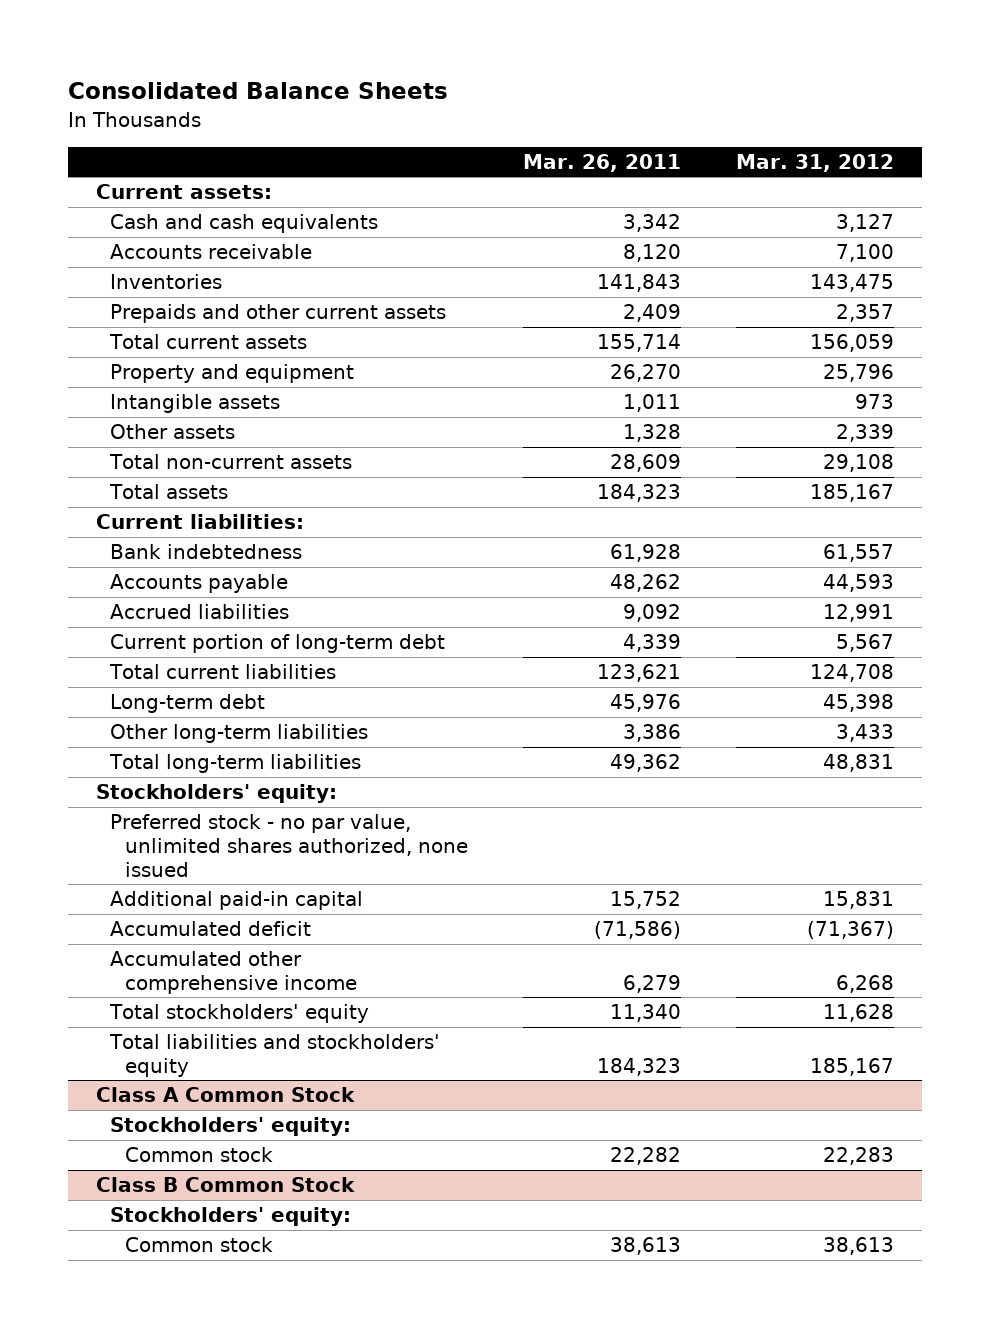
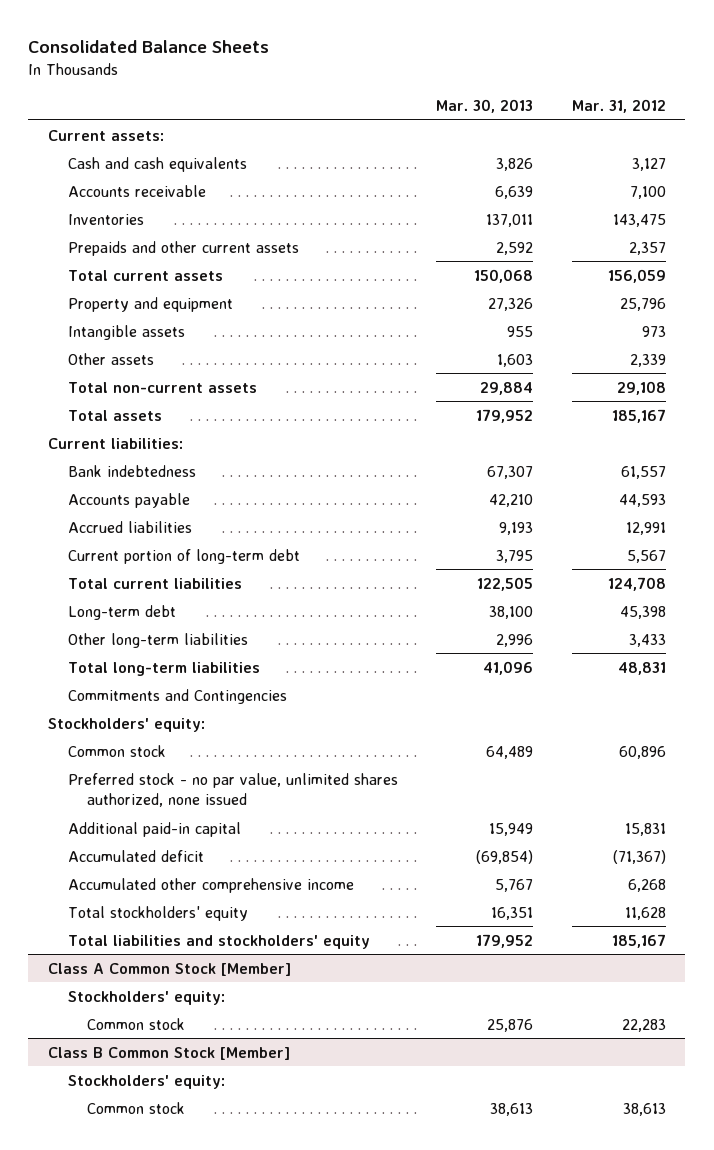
- | Mar. 26, 2011 | Mar. 31, 2012
+ | Mar. 30, 2013 | Mar. 31, 2012
+ Commitments and Contingencies
+ Common stock | 64,489 | 60,896
- Class A Common Stock
+ Class A Common Stock [Member]
- Class B Common Stock
+ Class B Common Stock [Member]

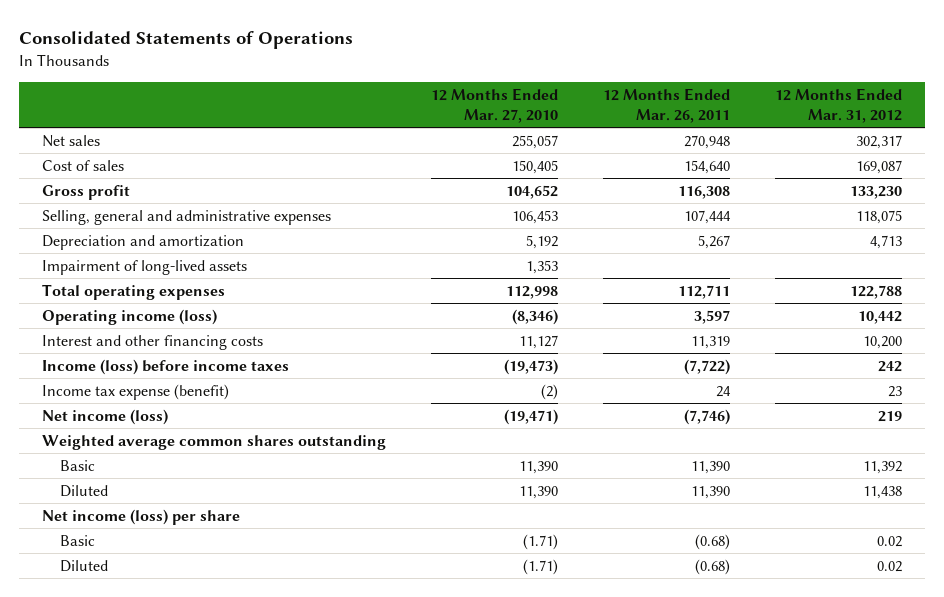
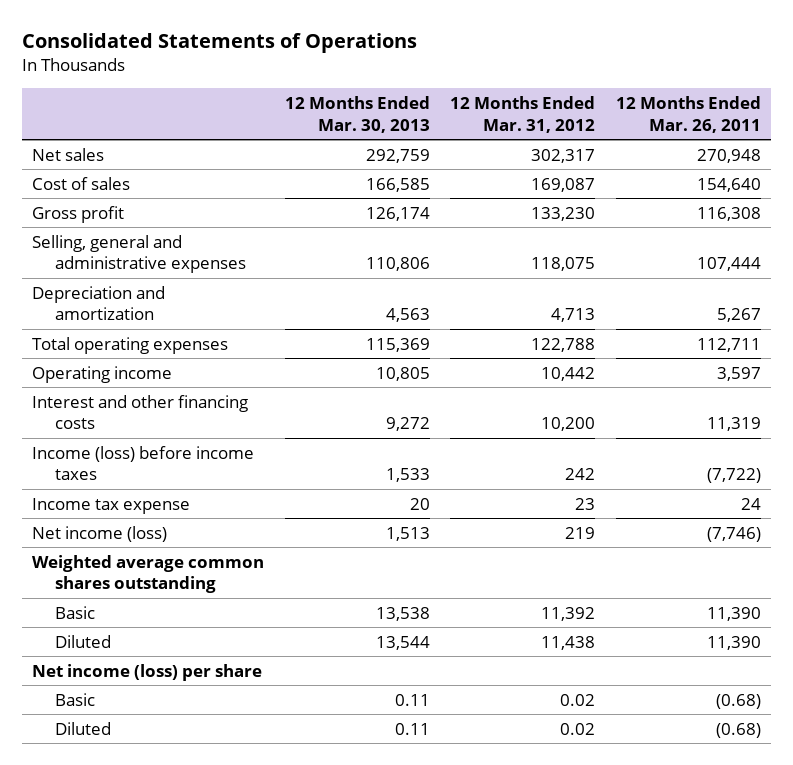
- | 12 Months Ended Mar. 27, 2010 | 12 Months Ended Mar. 26, 2011 | 12 Months Ended Mar. 31, 2012
+ | 12 Months Ended Mar. 30, 2013 | 12 Months Ended Mar. 31, 2012 | 12 Months Ended Mar. 26, 2011
- Impairment of long-lived assets | 1,353 | |
- Operating income (loss) | (8,346) | 3,597 | 10,442
+ Operating income | 10,805 | 10,442 | 3,597
- Income tax expense (benefit) | (2) | 24 | 23
+ Income tax expense | 20 | 23 | 24

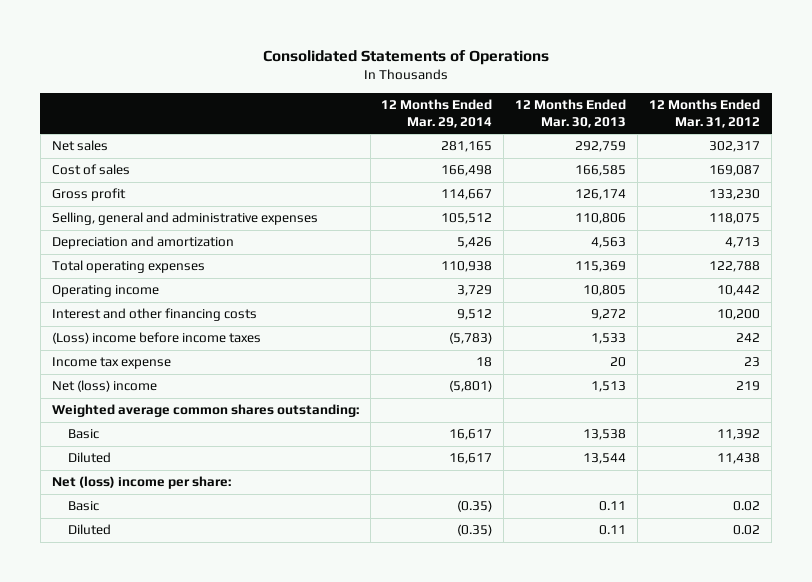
- | 12 Months Ended Mar. 30, 2013 | 12 Months Ended Mar. 31, 2012 | 12 Months Ended Mar. 26, 2011
+ | 12 Months Ended Mar. 29, 2014 | 12 Months Ended Mar. 30, 2013 | 12 Months Ended Mar. 31, 2012
- Income (loss) before income taxes | 1,533 | 242 | (7,722)
+ (Loss) income before income taxes | (5,783) | 1,533 | 242
- Net income (loss) | 1,513 | 219 | (7,746)
- Weighted average common shares outstanding
+ Net (loss) income | (5,801) | 1,513 | 219
+ Weighted average common shares outstanding:
- Net income (loss) per share
+ Net (loss) income per share:

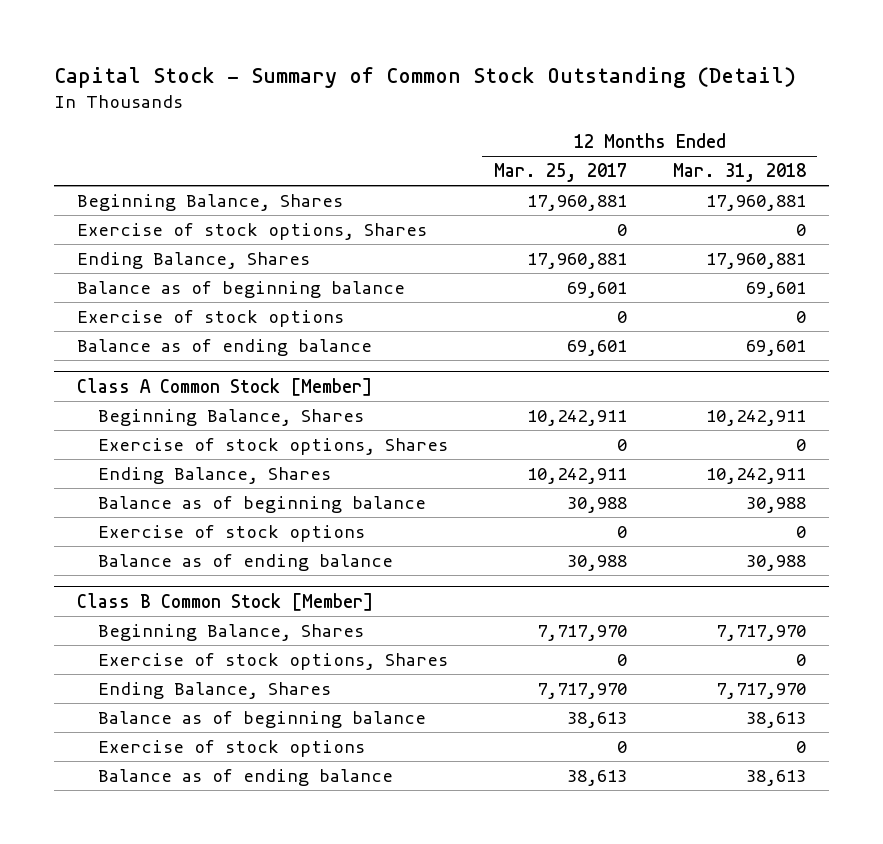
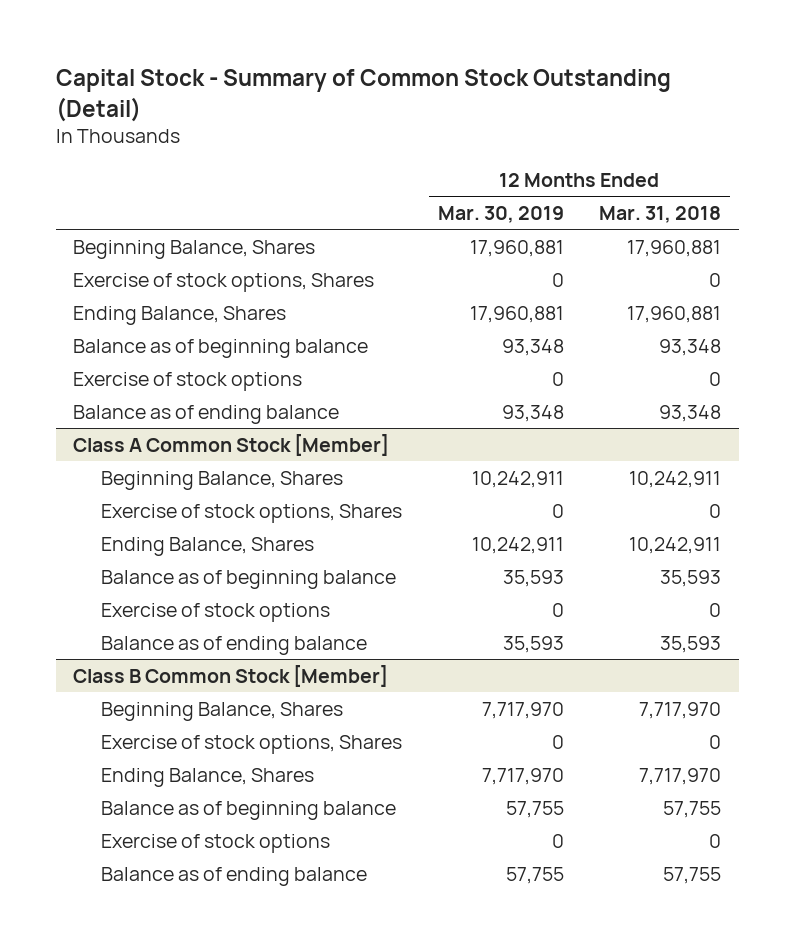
- | 12 Months Ended Mar. 25, 2017 | 12 Months Ended Mar. 31, 2018
+ | 12 Months Ended Mar. 30, 2019 | 12 Months Ended Mar. 31, 2018
- Balance as of beginning balance | 69,601 | 69,601
+ Balance as of beginning balance | 93,348 | 93,348
- Balance as of ending balance | 69,601 | 69,601
+ Balance as of ending balance | 93,348 | 93,348
@ Class A Common Stock [Member]
- Balance as of beginning balance | 30,988 | 30,988
+ Balance as of beginning balance | 35,593 | 35,593
- Balance as of ending balance | 30,988 | 30,988
+ Balance as of ending balance | 35,593 | 35,593
@ Class B Common Stock [Member]
- Balance as of beginning balance | 38,613 | 38,613
+ Balance as of beginning balance | 57,755 | 57,755
- Balance as of ending balance | 38,613 | 38,613
+ Balance as of ending balance | 57,755 | 57,755

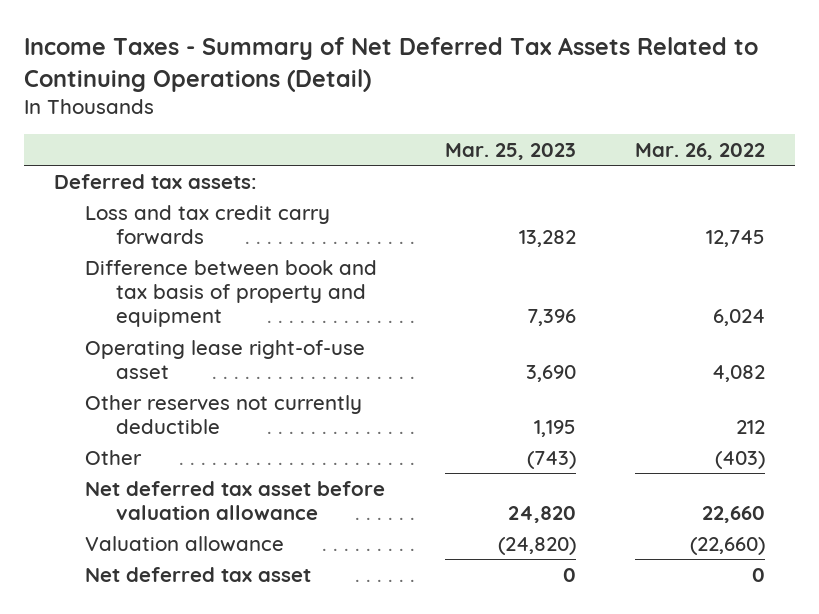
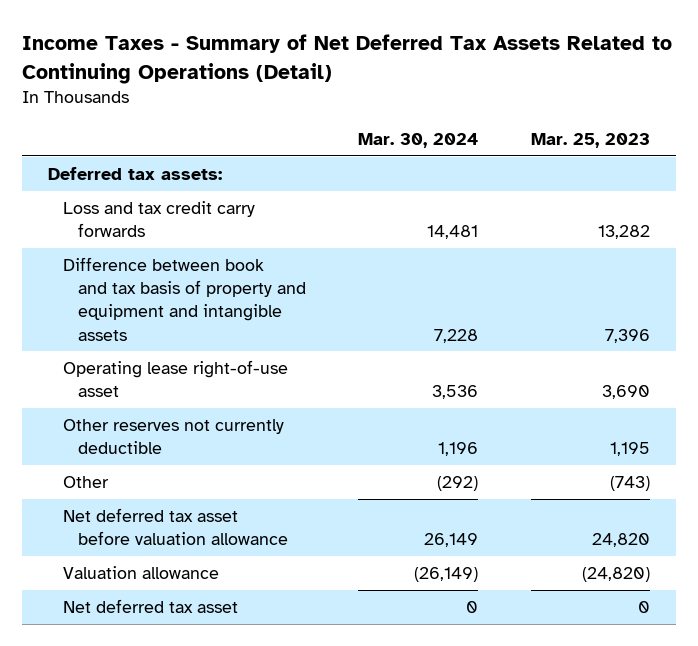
- | Mar. 25, 2023 | Mar. 26, 2022
+ | Mar. 30, 2024 | Mar. 25, 2023
- Difference between book and tax basis of property and equipment | 7,396 | 6,024
+ Difference between book and tax basis of property and equipment and intangible assets | 7,228 | 7,396

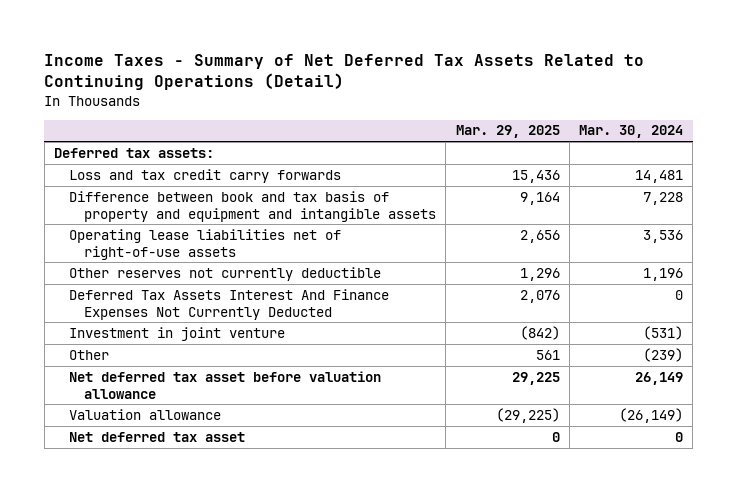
- | Mar. 30, 2024 | Mar. 25, 2023
+ | Mar. 29, 2025 | Mar. 30, 2024
- Operating lease right-of-use asset | 3,536 | 3,690
+ Operating lease liabilities net of right-of-use assets | 2,656 | 3,536
- Other | (292) | (743)
+ Deferred Tax Assets Interest And Finance Expenses Not Currently Deducted | 2,076 | 0
+ Investment in joint venture | (842) | (531)
+ Other | 561 | (239)

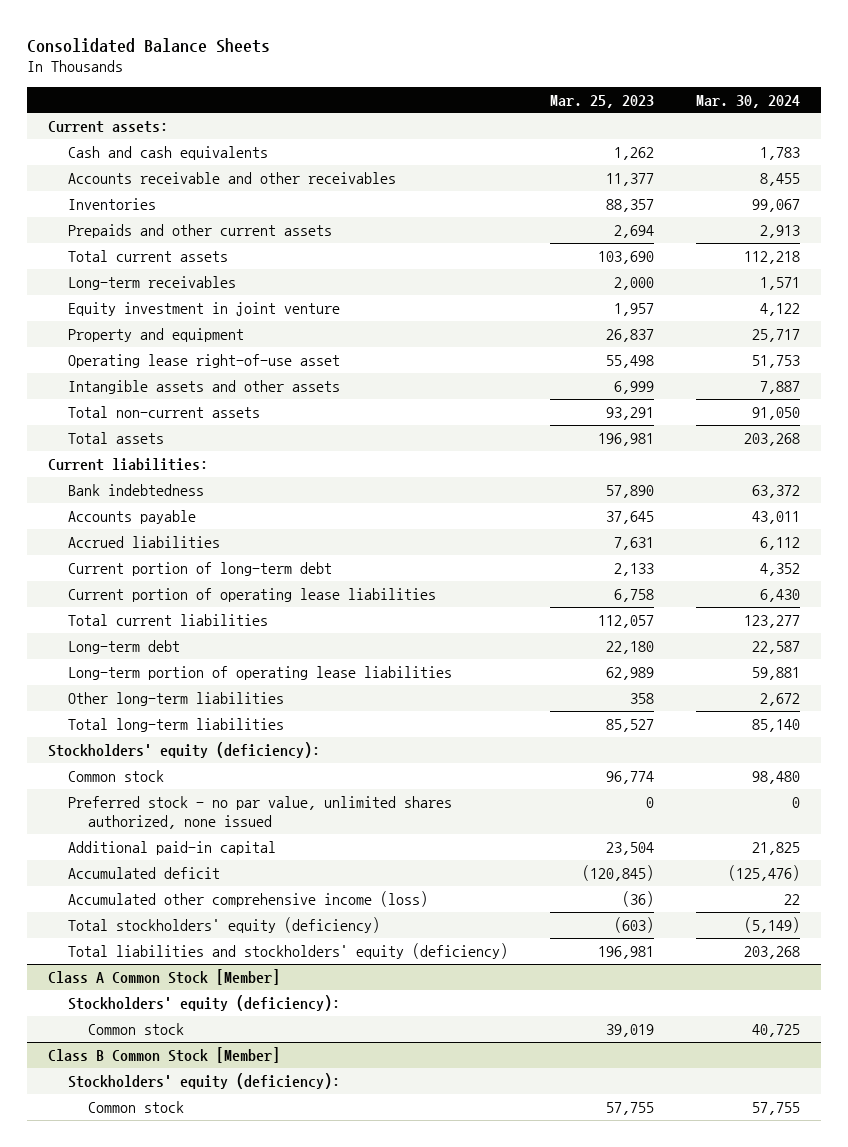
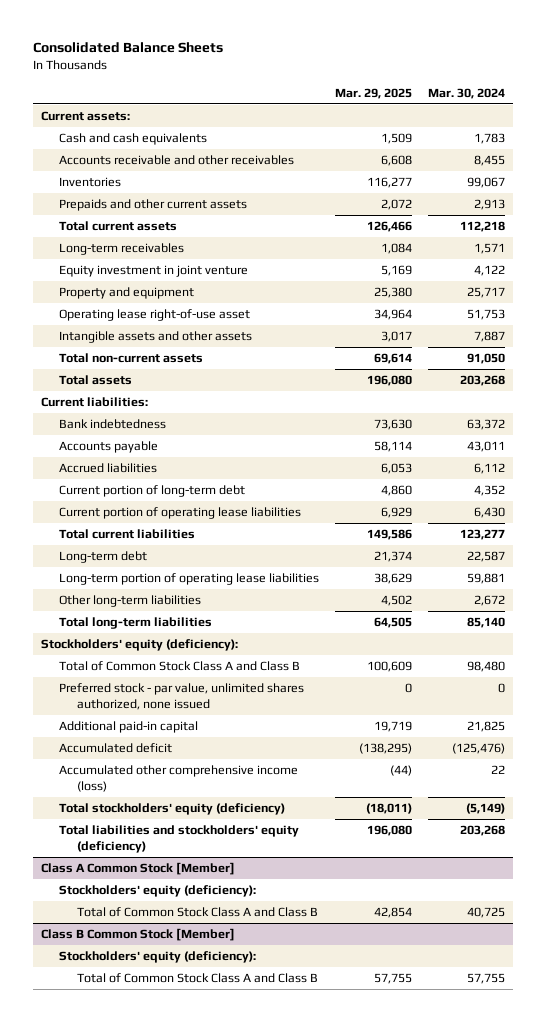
- | Mar. 25, 2023 | Mar. 30, 2024
+ | Mar. 29, 2025 | Mar. 30, 2024
- Common stock | 96,774 | 98,480
- Preferred stock - no par value, unlimited shares authorized, none issued | 0 | 0
+ Total of Common Stock Class A and Class B | 100,609 | 98,480
+ Preferred stock - par value, unlimited shares authorized, none issued | 0 | 0
@ Class A Common Stock [Member]
- Common stock | 39,019 | 40,725
+ Total of Common Stock Class A and Class B | 42,854 | 40,725
@ Class B Common Stock [Member]
- Common stock | 57,755 | 57,755
+ Total of Common Stock Class A and Class B | 57,755 | 57,755

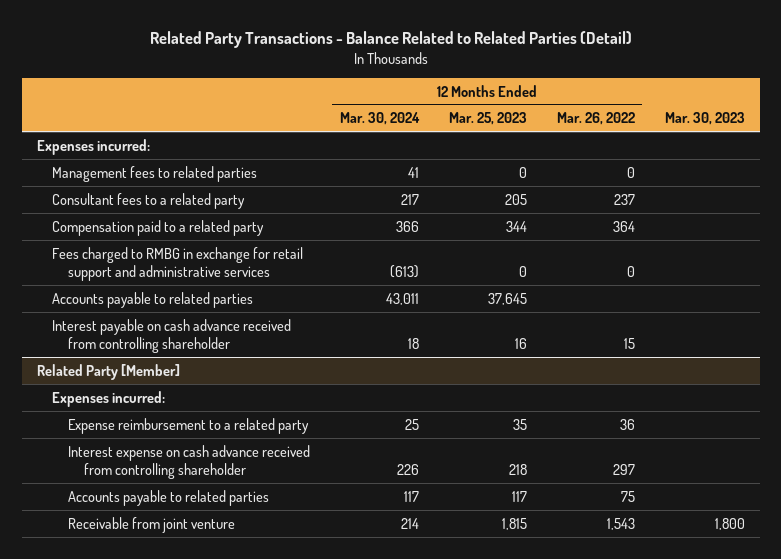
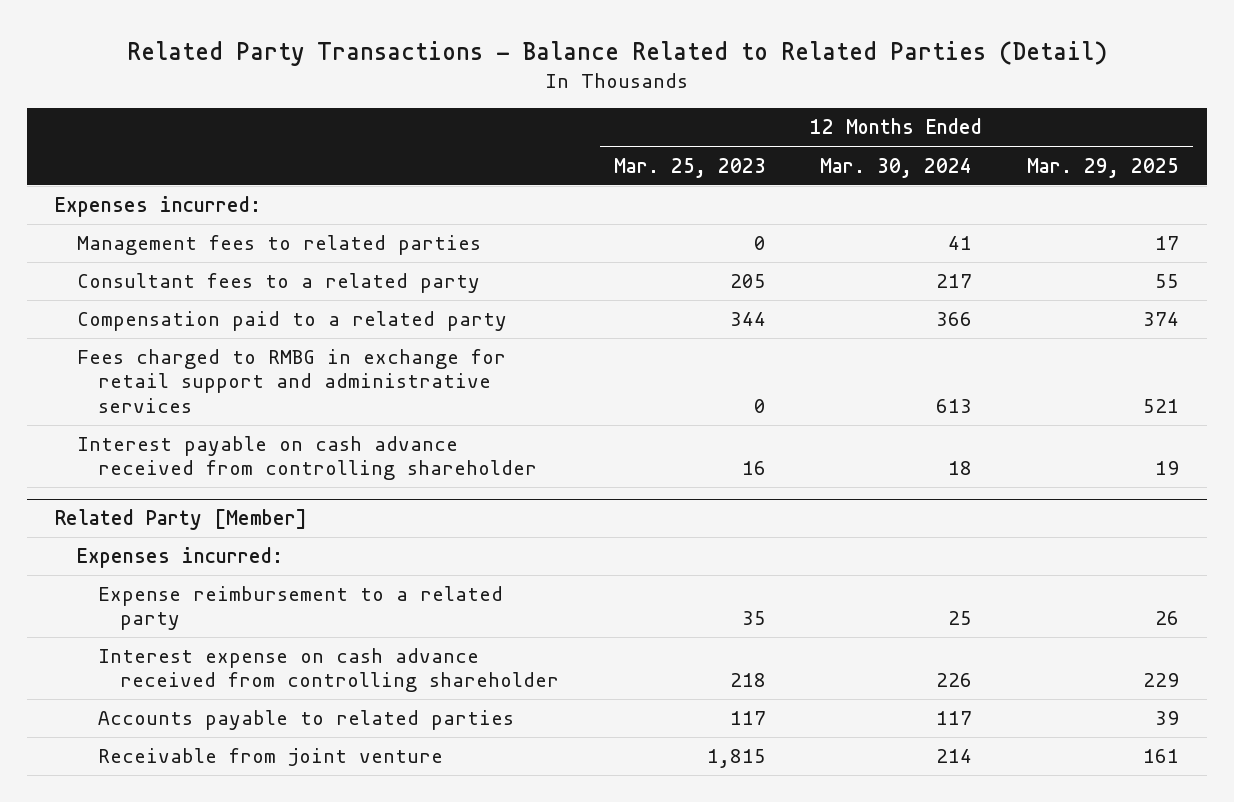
- | 12 Months Ended Mar. 30, 2024 | 12 Months Ended Mar. 25, 2023 | 12 Months Ended Mar. 26, 2022 | Mar. 30, 2023
+ | 12 Months Ended Mar. 25, 2023 | 12 Months Ended Mar. 30, 2024 | 12 Months Ended Mar. 29, 2025
- Fees charged to RMBG in exchange for retail support and administrative services | (613) | 0 | 0 |
- Accounts payable to related parties | 43,011 | 37,645 | |
+ Fees charged to RMBG in exchange for retail support and administrative services | 0 | 613 | 521

